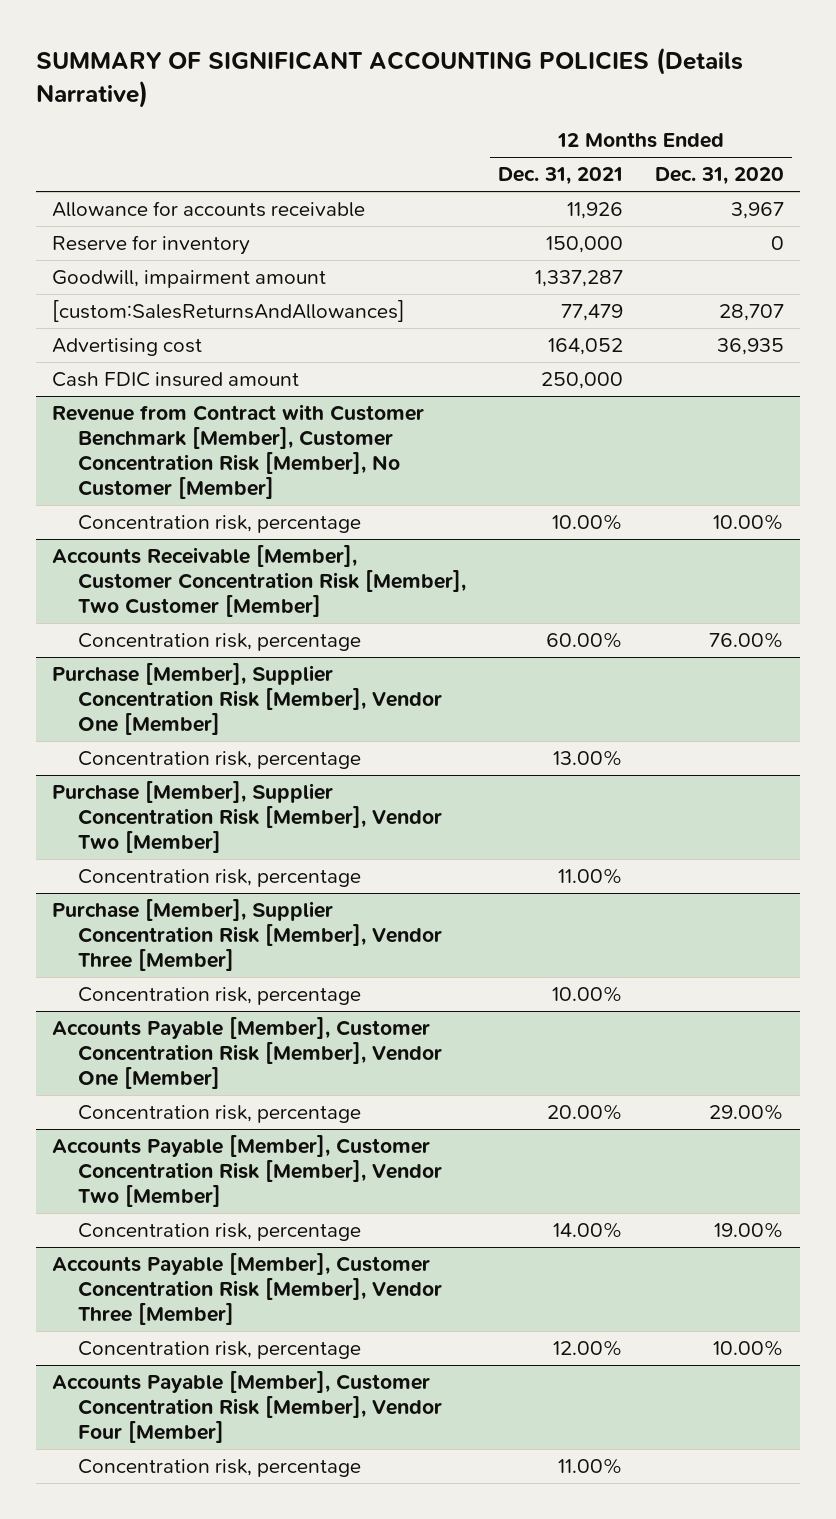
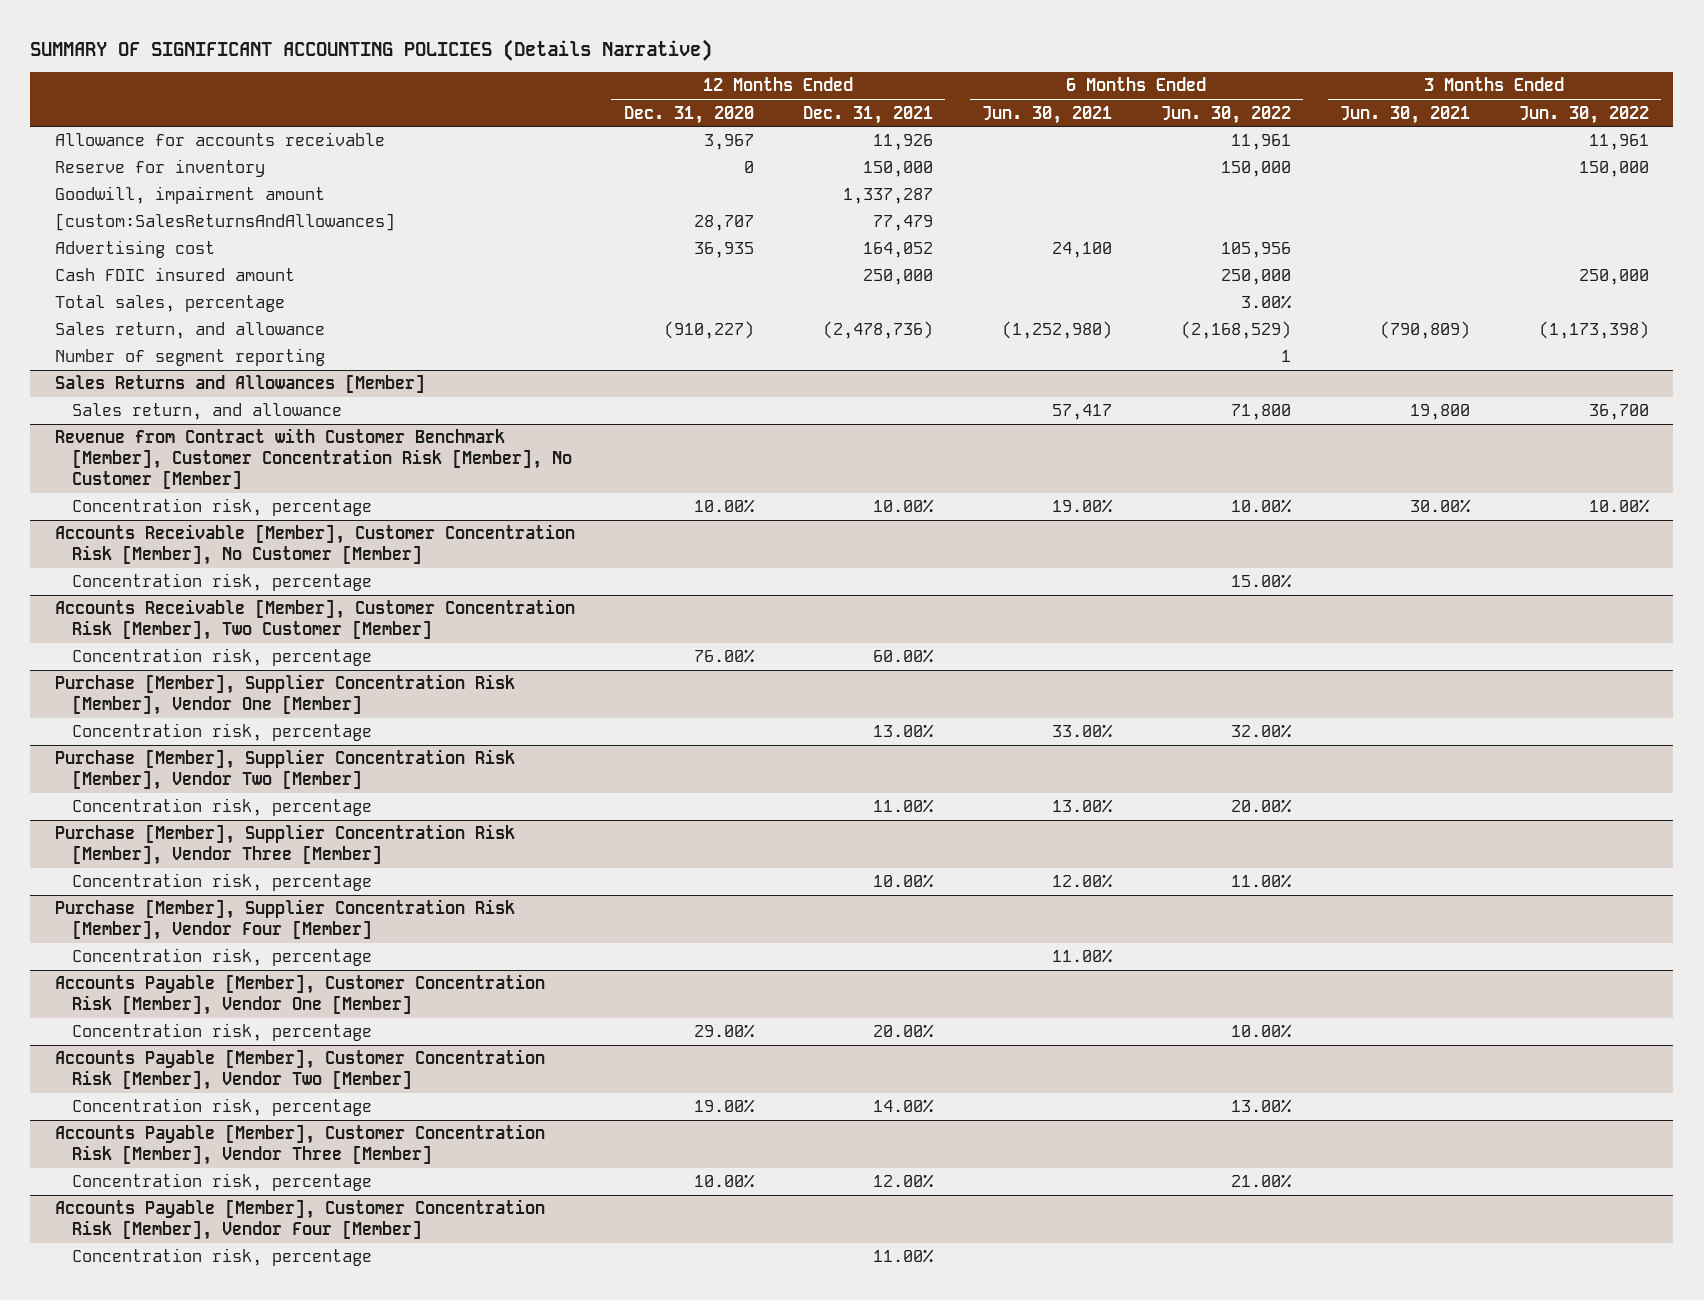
- | 12 Months Ended Dec. 31, 2021 | 12 Months Ended Dec. 31, 2020
+ | 12 Months Ended Dec. 31, 2020 | 12 Months Ended Dec. 31, 2021 | 6 Months Ended Jun. 30, 2021 | 6 Months Ended Jun. 30, 2022 | 3 Months Ended Jun. 30, 2021 | 3 Months Ended Jun. 30, 2022
+ Total sales, percentage | | | | 3.00% | |
+ Sales return, and allowance | (910,227) | (2,478,736) | (1,252,980) | (2,168,529) | (790,809) | (1,173,398)
+ Number of segment reporting | | | | 1 | |
+ Sales Returns and Allowances [Member]
+ Sales return, and allowance | | | 57,417 | 71,800 | 19,800 | 36,700
+ Accounts Receivable [Member], Customer Concentration Risk [Member], No Customer [Member]
+ Concentration risk, percentage | | | | 15.00% | |
+ Purchase [Member], Supplier Concentration Risk [Member], Vendor Four [Member]
+ Concentration risk, percentage | | | 11.00% | | |

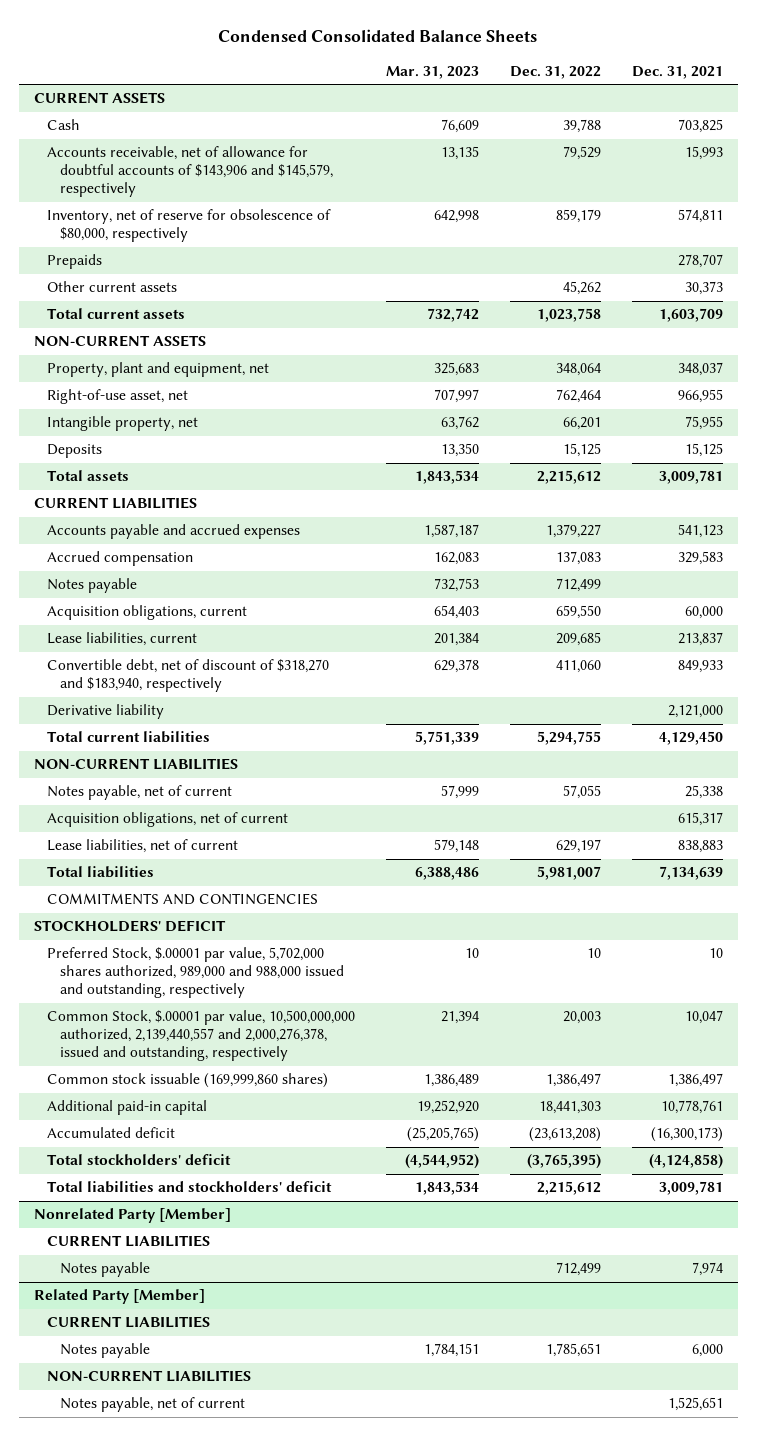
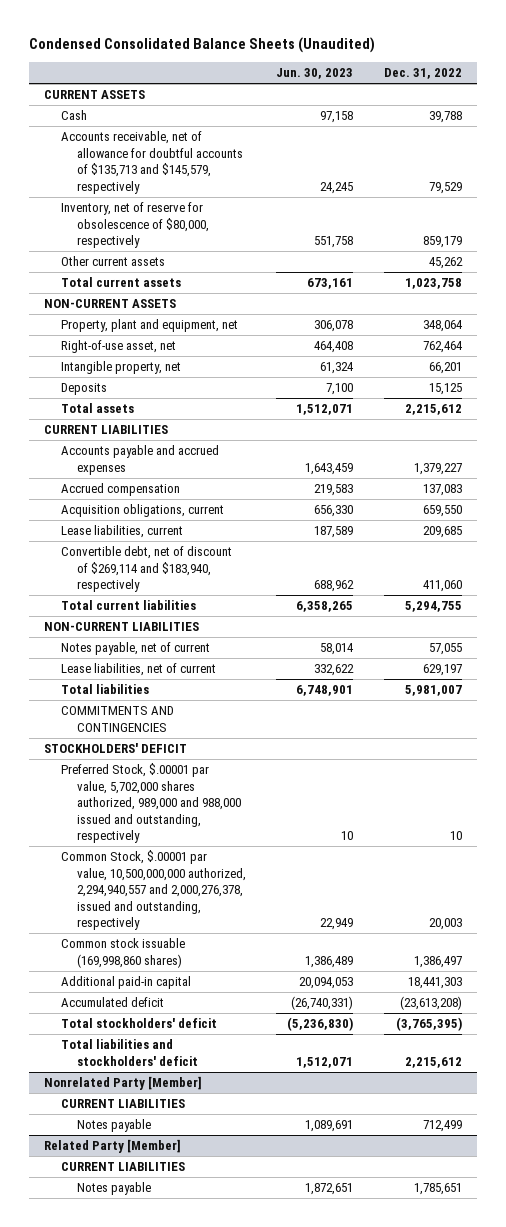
- Condensed Consolidated Balance Sheets
+ Condensed Consolidated Balance Sheets (Unaudited)
- | Mar. 31, 2023 | Dec. 31, 2022 | Dec. 31, 2021
+ | Jun. 30, 2023 | Dec. 31, 2022
- Accounts receivable, net of allowance for doubtful accounts of $143,906 and $145,579, respectively | 13,135 | 79,529 | 15,993
+ Accounts receivable, net of allowance for doubtful accounts of $135,713 and $145,579, respectively | 24,245 | 79,529
- Prepaids | | | 278,707
- Notes payable | 732,753 | 712,499 |
- Convertible debt, net of discount of $318,270 and $183,940, respectively | 629,378 | 411,060 | 849,933
- Derivative liability | | | 2,121,000
+ Convertible debt, net of discount of $269,114 and $183,940, respectively | 688,962 | 411,060
- Acquisition obligations, net of current | | | 615,317
- Common Stock, $.00001 par value, 10,500,000,000 authorized, 2,139,440,557 and 2,000,276,378, issued and outstanding, respectively | 21,394 | 20,003 | 10,047
- Common stock issuable (169,999,860 shares) | 1,386,489 | 1,386,497 | 1,386,497
+ Common Stock, $.00001 par value, 10,500,000,000 authorized, 2,294,940,557 and 2,000,276,378, issued and outstanding, respectively | 22,949 | 20,003
+ Common stock issuable (169,998,860 shares) | 1,386,489 | 1,386,497
@ Related Party [Member]
- NON-CURRENT LIABILITIES
- Notes payable, net of current | | | 1,525,651

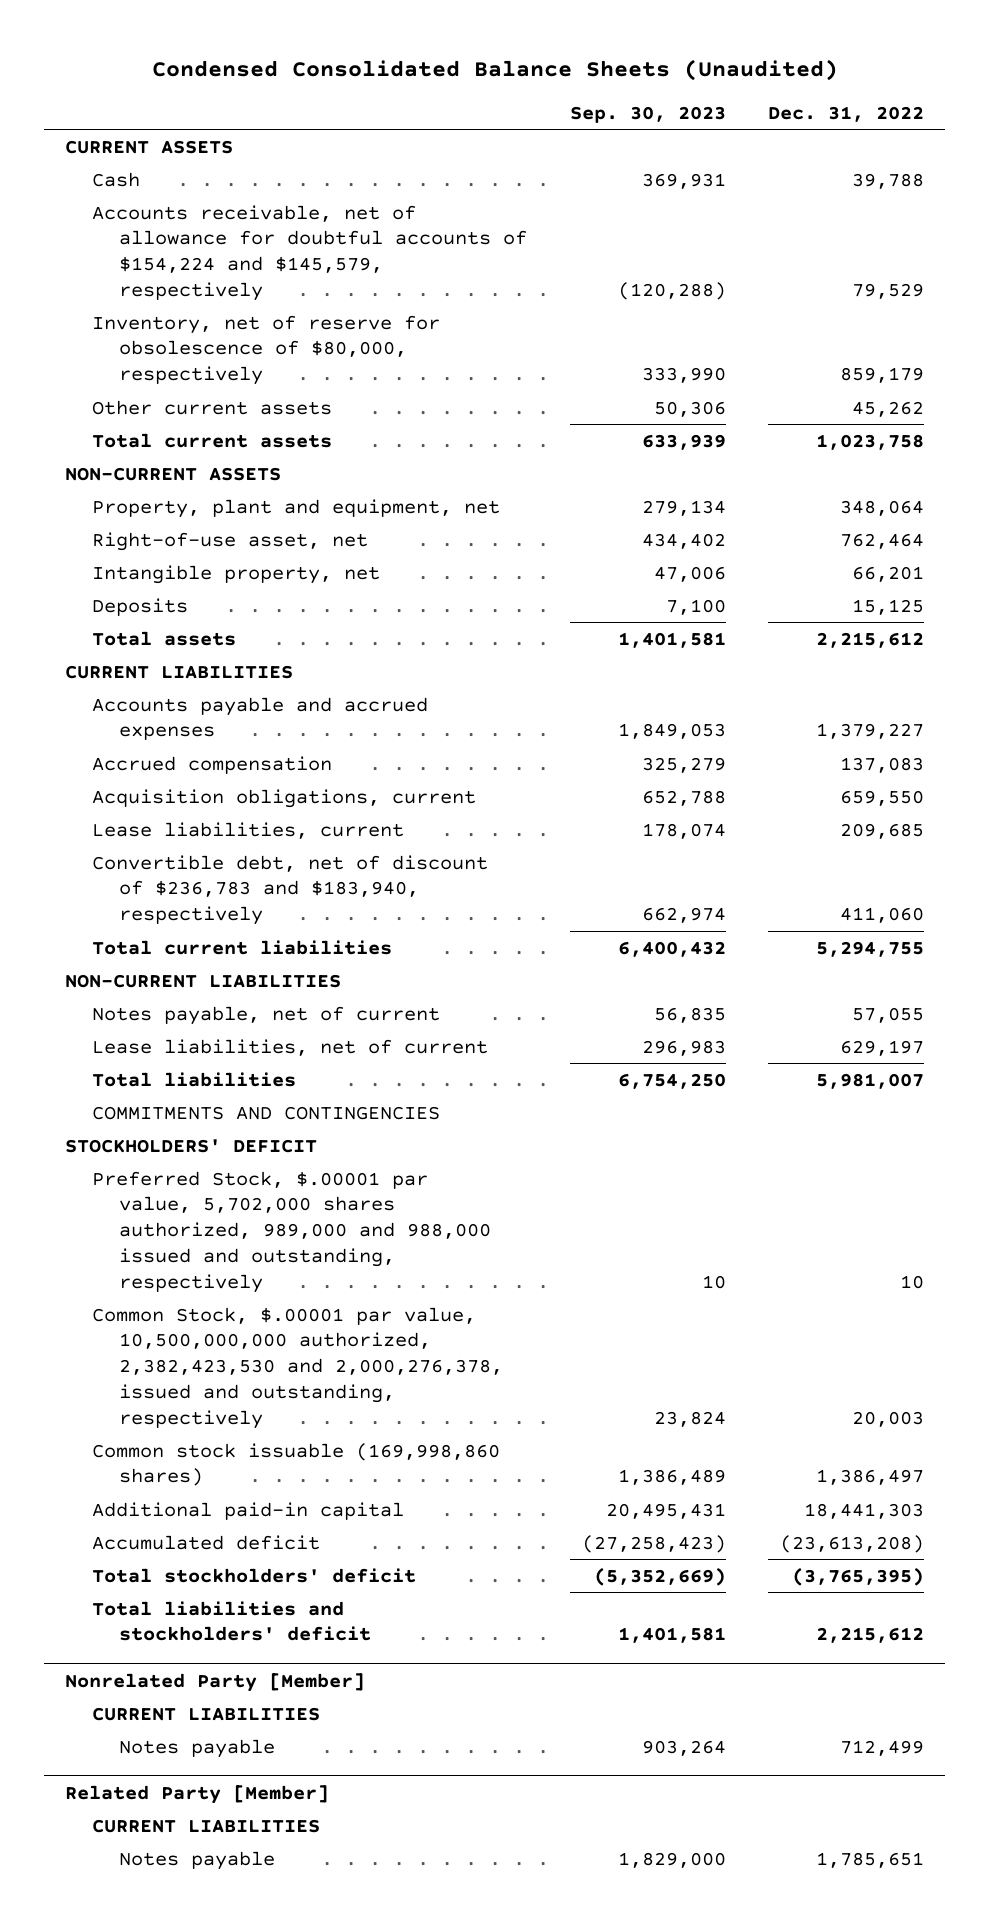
- | Jun. 30, 2023 | Dec. 31, 2022
+ | Sep. 30, 2023 | Dec. 31, 2022
- Accounts receivable, net of allowance for doubtful accounts of $135,713 and $145,579, respectively | 24,245 | 79,529
+ Accounts receivable, net of allowance for doubtful accounts of $154,224 and $145,579, respectively | (120,288) | 79,529
- Convertible debt, net of discount of $269,114 and $183,940, respectively | 688,962 | 411,060
+ Convertible debt, net of discount of $236,783 and $183,940, respectively | 662,974 | 411,060
- Common Stock, $.00001 par value, 10,500,000,000 authorized, 2,294,940,557 and 2,000,276,378, issued and outstanding, respectively | 22,949 | 20,003
+ Common Stock, $.00001 par value, 10,500,000,000 authorized, 2,382,423,530 and 2,000,276,378, issued and outstanding, respectively | 23,824 | 20,003

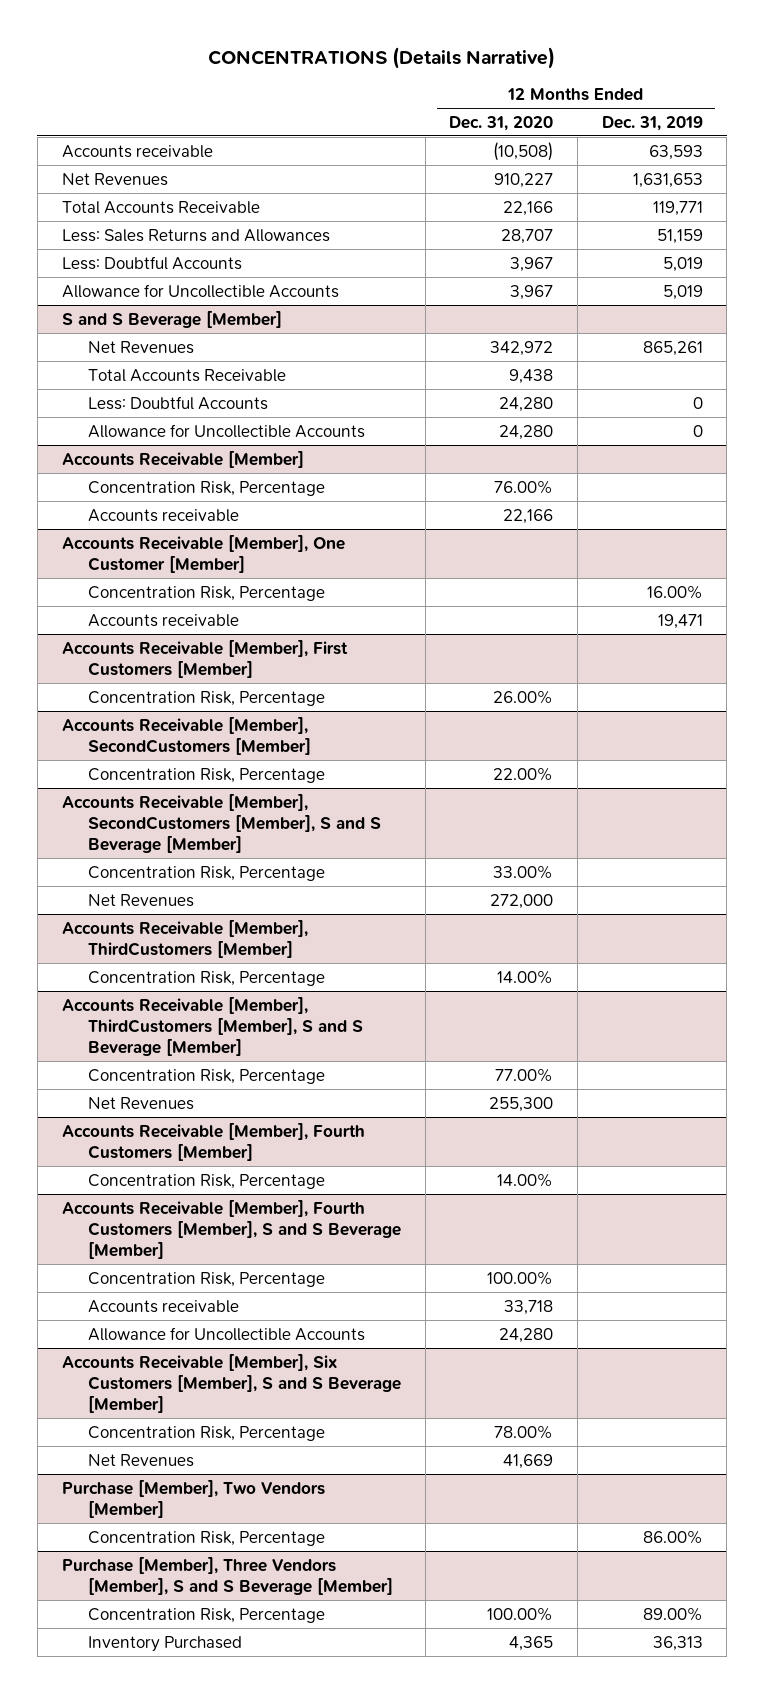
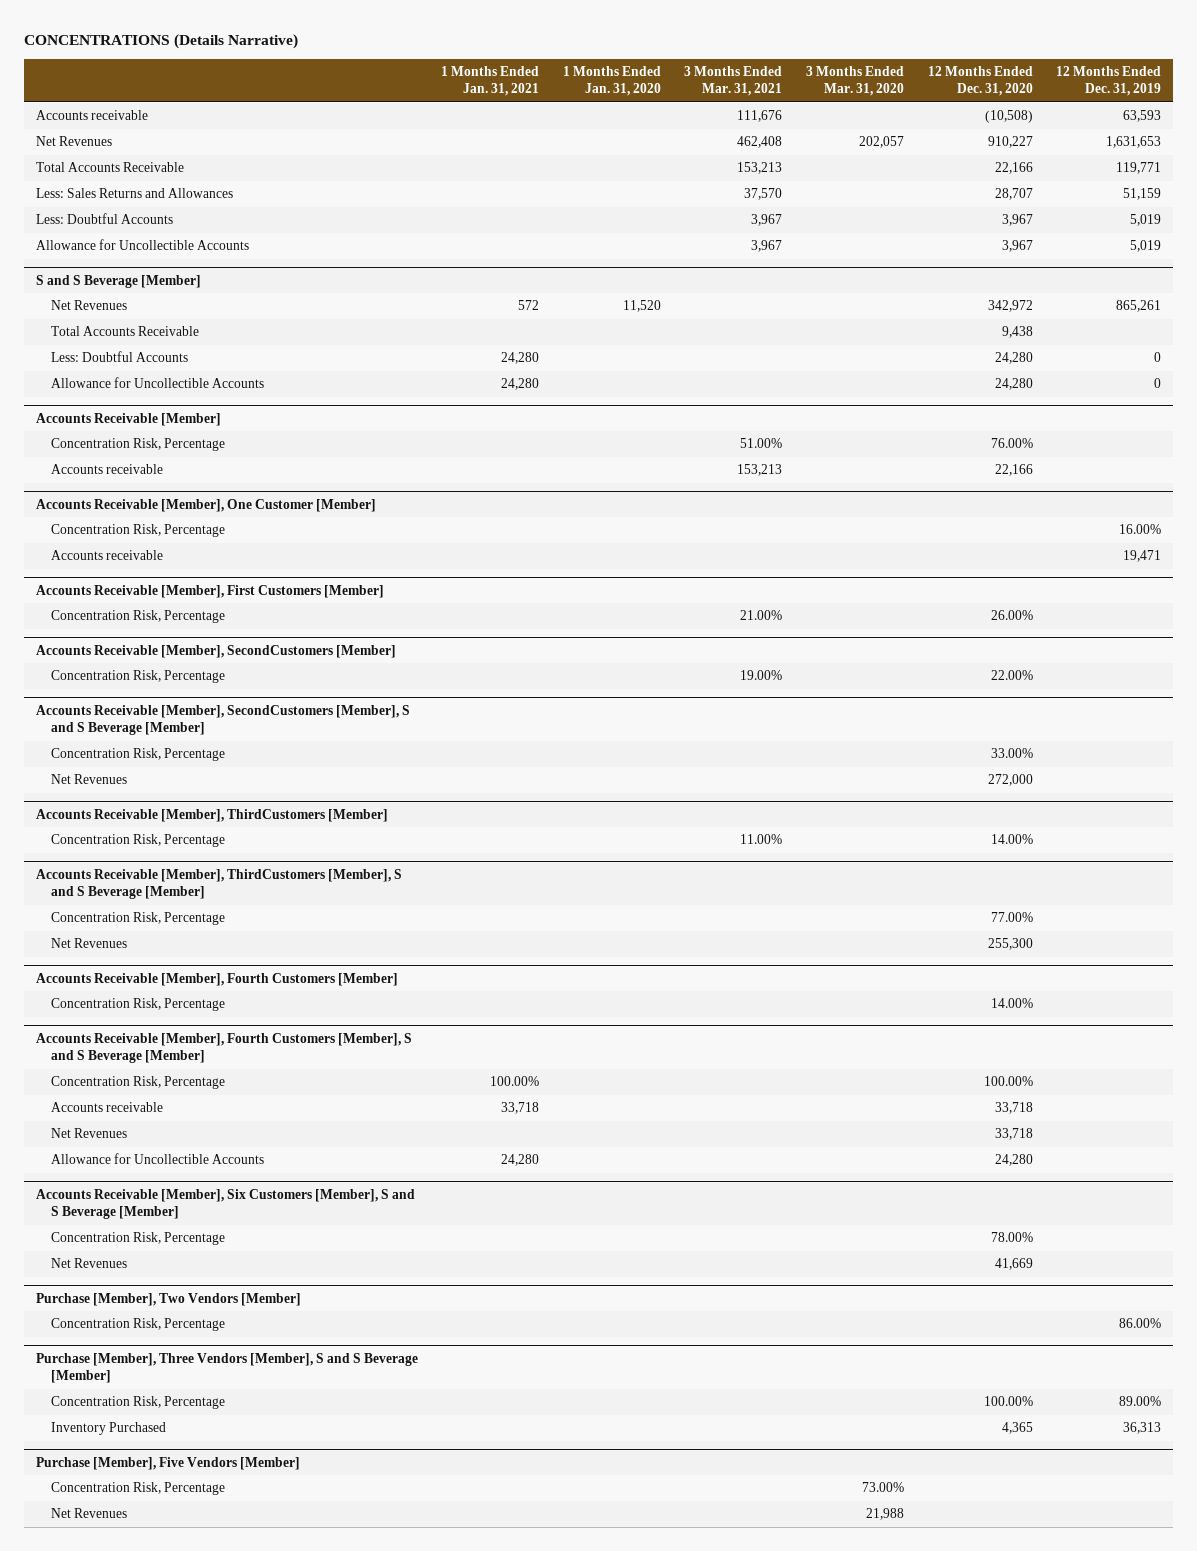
- | 12 Months Ended Dec. 31, 2020 | 12 Months Ended Dec. 31, 2019
+ | 1 Months Ended Jan. 31, 2021 | 1 Months Ended Jan. 31, 2020 | 3 Months Ended Mar. 31, 2021 | 3 Months Ended Mar. 31, 2020 | 12 Months Ended Dec. 31, 2020 | 12 Months Ended Dec. 31, 2019
@ Accounts Receivable [Member], Fourth Customers [Member], S and S Beverage [Member]
+ Net Revenues | | | | | 33,718 |
+ Purchase [Member], Five Vendors [Member]
+ Concentration Risk, Percentage | | | | 73.00% | |
+ Net Revenues | | | | 21,988 | |

